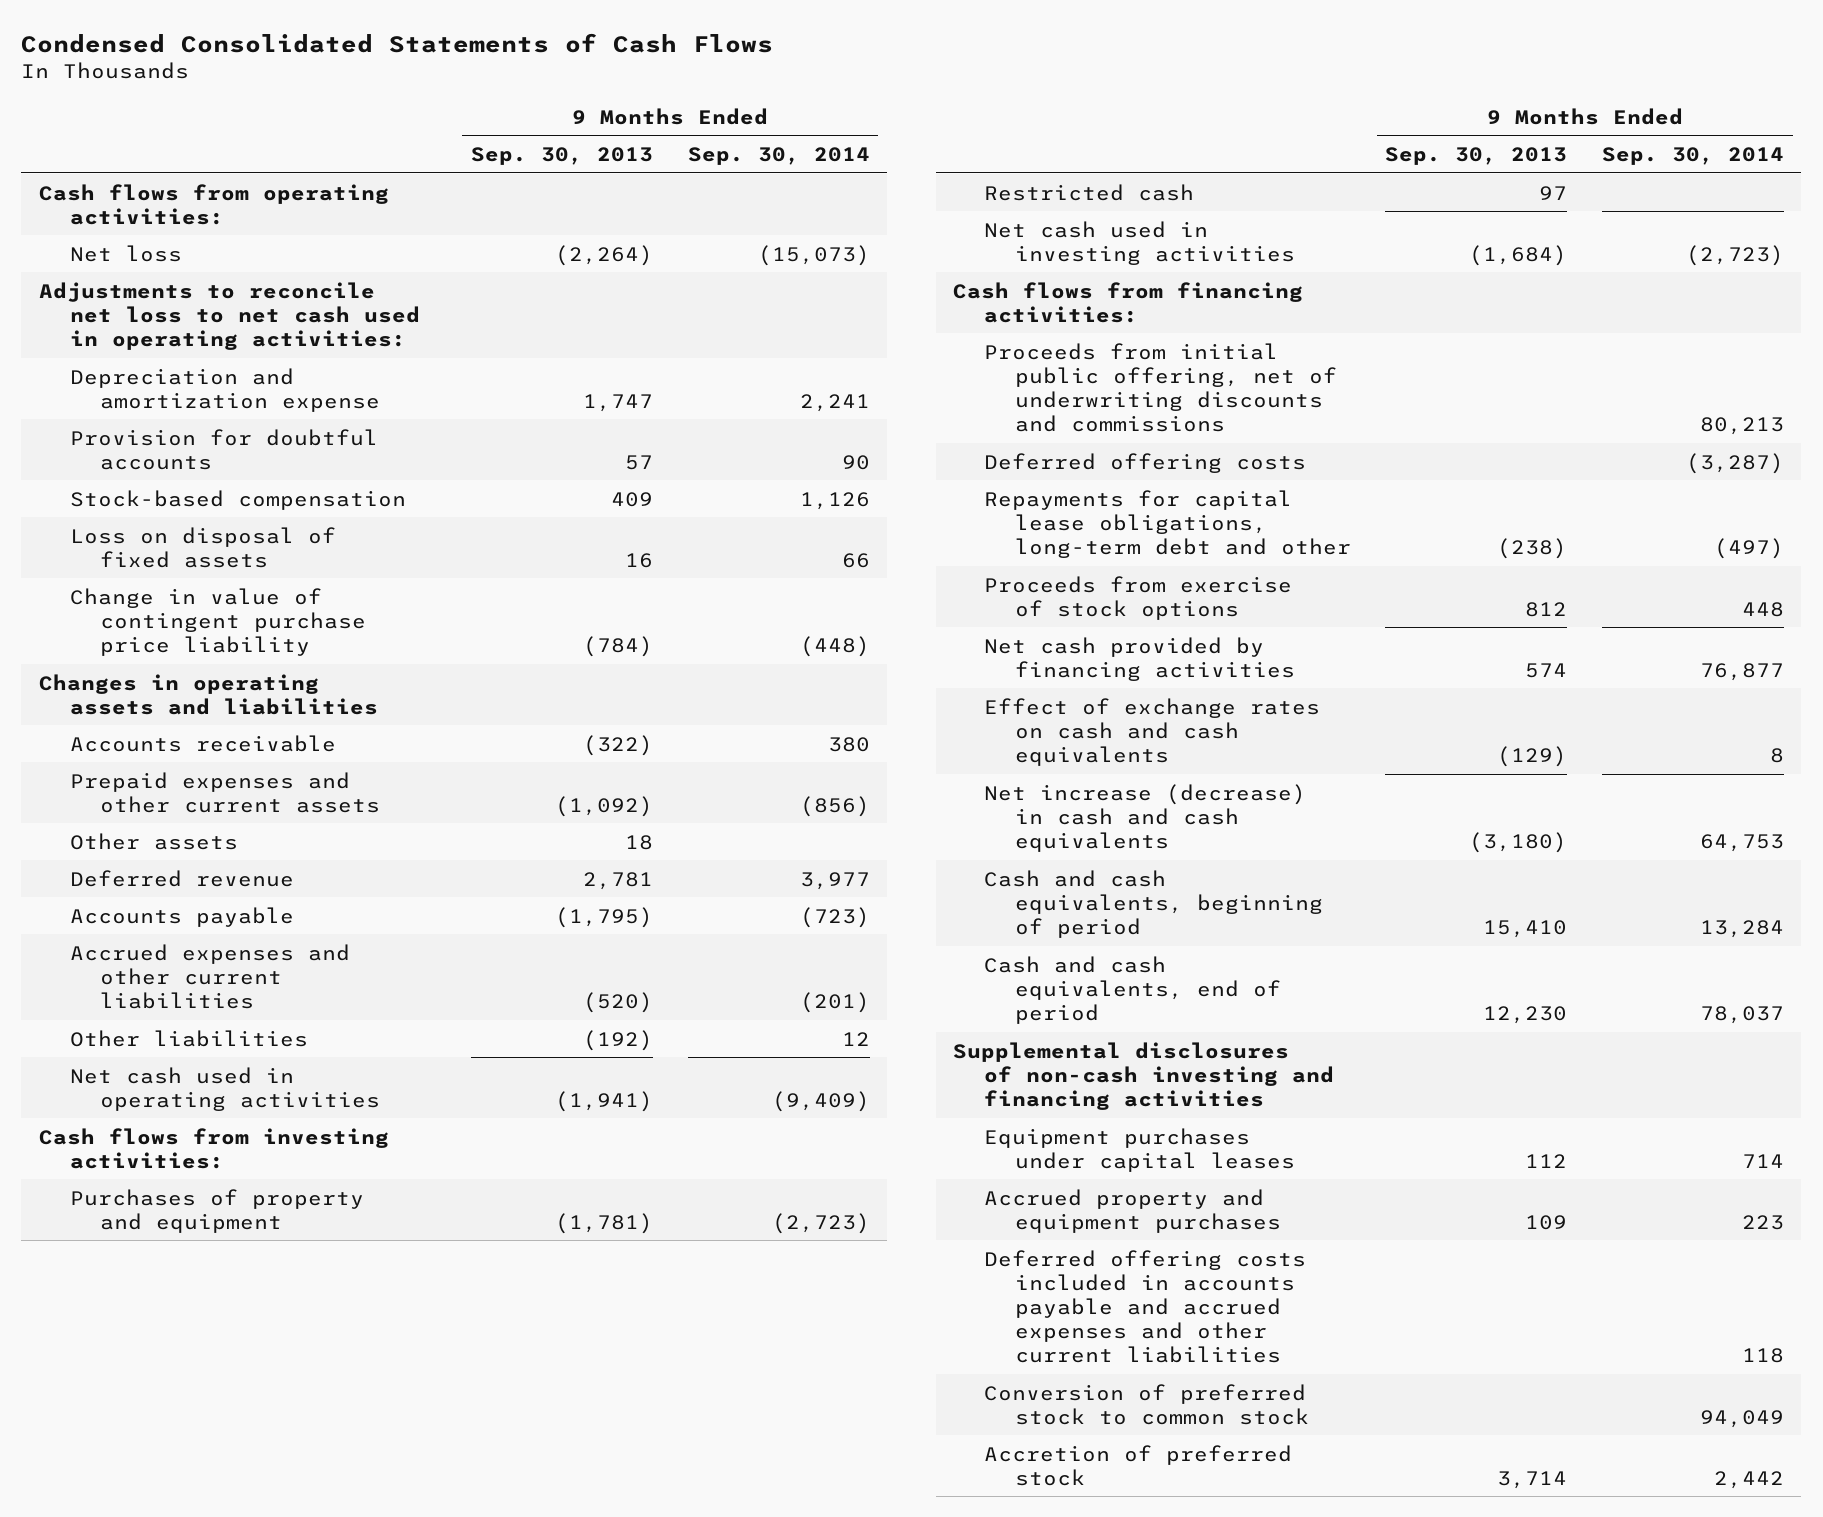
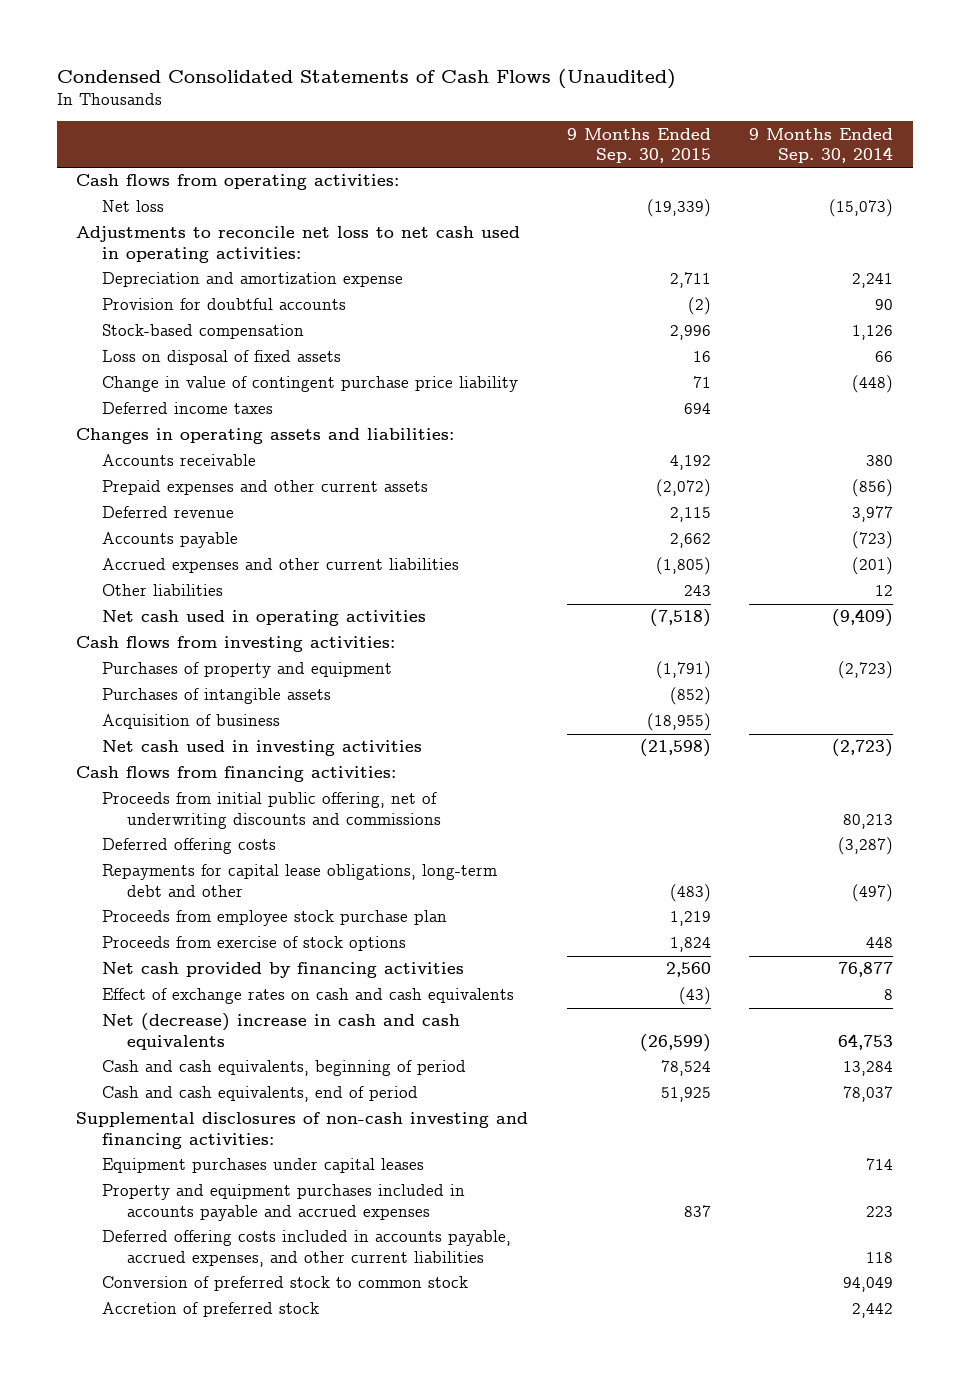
- Condensed Consolidated Statements of Cash Flows
+ Condensed Consolidated Statements of Cash Flows (Unaudited)
- | 9 Months Ended Sep. 30, 2013 | 9 Months Ended Sep. 30, 2014
+ | 9 Months Ended Sep. 30, 2015 | 9 Months Ended Sep. 30, 2014
- Changes in operating assets and liabilities
+ Deferred income taxes | 694 |
+ Changes in operating assets and liabilities:
- Other assets | 18 |
- Restricted cash | 97 |
+ Purchases of intangible assets | (852) |
+ Acquisition of business | (18,955) |
+ Proceeds from employee stock purchase plan | 1,219 |
- Net increase (decrease) in cash and cash equivalents | (3,180) | 64,753
+ Net (decrease) increase in cash and cash equivalents | (26,599) | 64,753
- Supplemental disclosures of non-cash investing and financing activities
+ Supplemental disclosures of non-cash investing and financing activities:
- Accrued property and equipment purchases | 109 | 223
- Deferred offering costs included in accounts payable and accrued expenses and other current liabilities | | 118
+ Property and equipment purchases included in accounts payable and accrued expenses | 837 | 223
+ Deferred offering costs included in accounts payable, accrued expenses, and other current liabilities | | 118

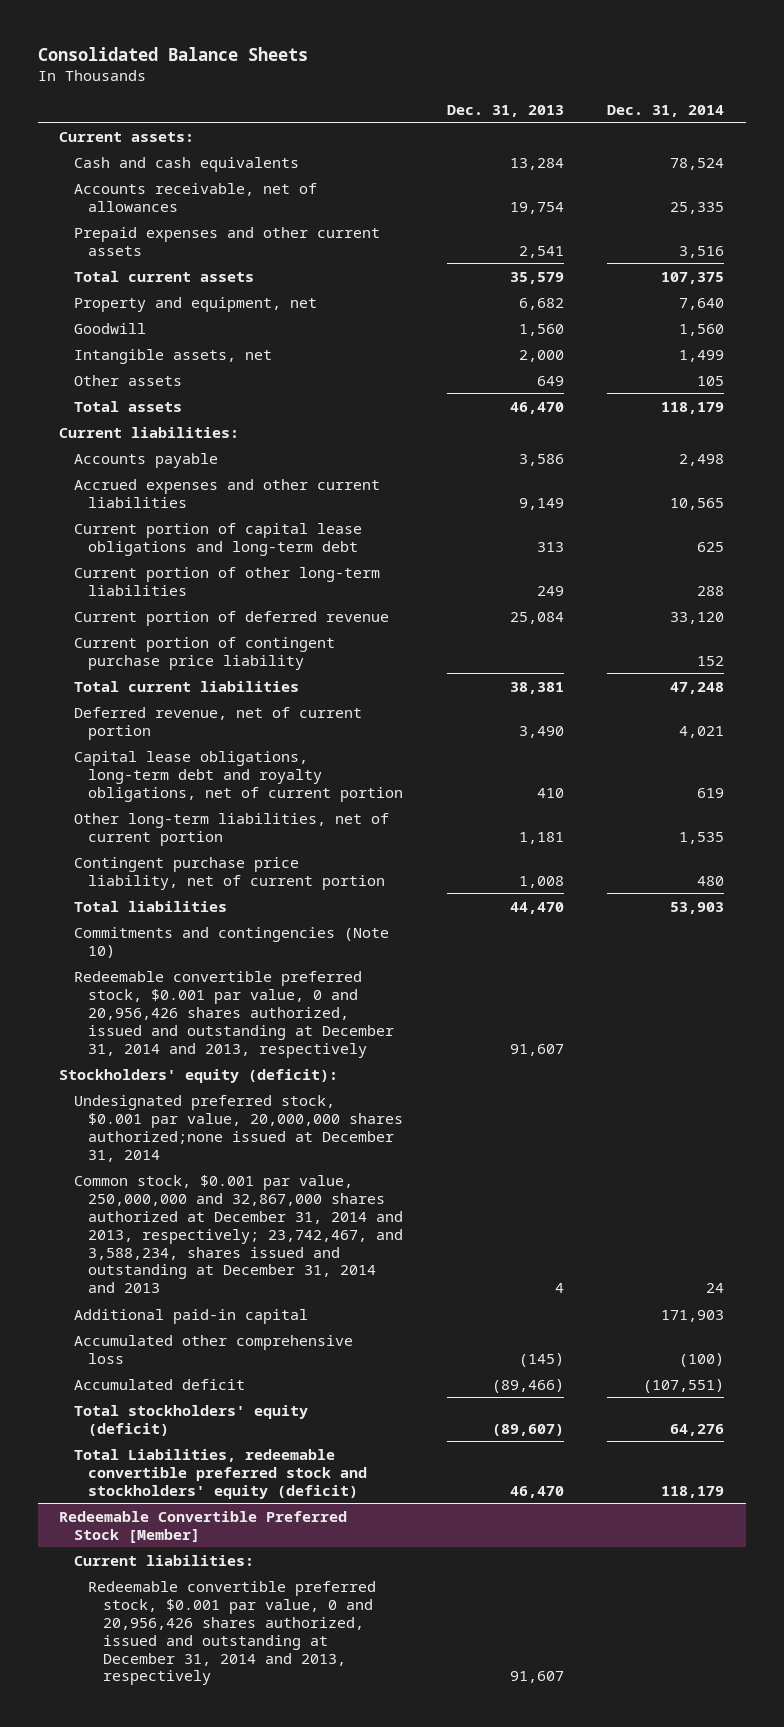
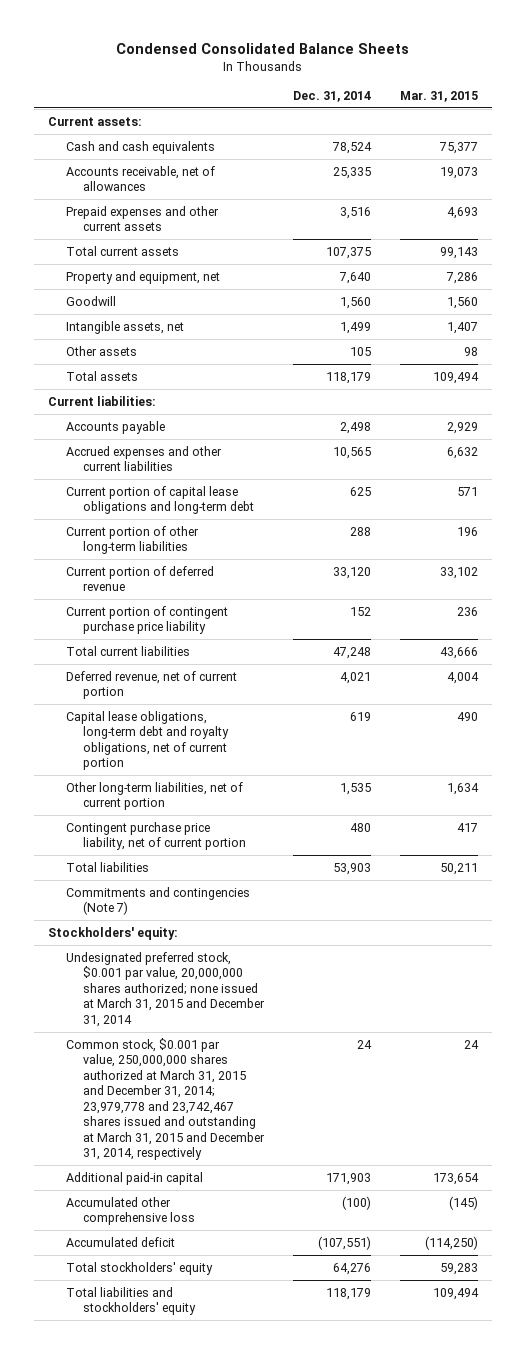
- Consolidated Balance Sheets
+ Condensed Consolidated Balance Sheets
- | Dec. 31, 2013 | Dec. 31, 2014
+ | Dec. 31, 2014 | Mar. 31, 2015
- Commitments and contingencies (Note 10)
- Redeemable convertible preferred stock, $0.001 par value, 0 and 20,956,426 shares authorized, issued and outstanding at December 31, 2014 and 2013, respectively | 91,607 |
- Stockholders' equity (deficit):
- Undesignated preferred stock, $0.001 par value, 20,000,000 shares authorized;none issued at December 31, 2014
- Common stock, $0.001 par value, 250,000,000 and 32,867,000 shares authorized at December 31, 2014 and 2013, respectively; 23,742,467, and 3,588,234, shares issued and outstanding at December 31, 2014 and 2013 | 4 | 24
+ Commitments and contingencies (Note 7)
+ Stockholders' equity:
+ Undesignated preferred stock, $0.001 par value, 20,000,000 shares authorized; none issued at March 31, 2015 and December 31, 2014
+ Common stock, $0.001 par value, 250,000,000 shares authorized at March 31, 2015 and December 31, 2014; 23,979,778 and 23,742,467 shares issued and outstanding at March 31, 2015 and December 31, 2014, respectively | 24 | 24
- Total stockholders' equity (deficit) | (89,607) | 64,276
- Total Liabilities, redeemable convertible preferred stock and stockholders' equity (deficit) | 46,470 | 118,179
- Redeemable Convertible Preferred Stock [Member]
- Current liabilities:
- Redeemable convertible preferred stock, $0.001 par value, 0 and 20,956,426 shares authorized, issued and outstanding at December 31, 2014 and 2013, respectively | 91,607 |
+ Total stockholders' equity | 64,276 | 59,283
+ Total liabilities and stockholders' equity | 118,179 | 109,494

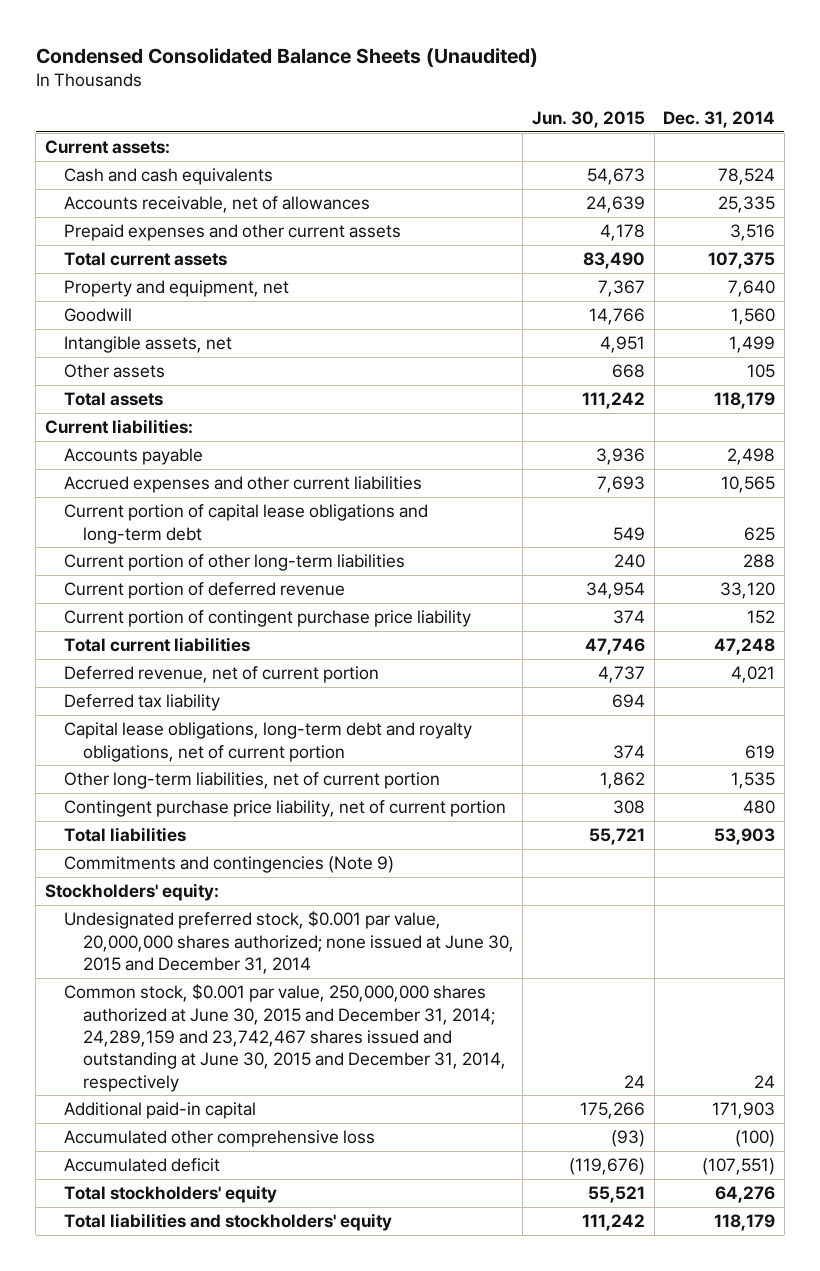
- Condensed Consolidated Balance Sheets
+ Condensed Consolidated Balance Sheets (Unaudited)
- | Dec. 31, 2014 | Mar. 31, 2015
+ | Jun. 30, 2015 | Dec. 31, 2014
+ Deferred tax liability | 694 |
- Commitments and contingencies (Note 7)
+ Commitments and contingencies (Note 9)
- Undesignated preferred stock, $0.001 par value, 20,000,000 shares authorized; none issued at March 31, 2015 and December 31, 2014
- Common stock, $0.001 par value, 250,000,000 shares authorized at March 31, 2015 and December 31, 2014; 23,979,778 and 23,742,467 shares issued and outstanding at March 31, 2015 and December 31, 2014, respectively | 24 | 24
+ Undesignated preferred stock, $0.001 par value, 20,000,000 shares authorized; none issued at June 30, 2015 and December 31, 2014
+ Common stock, $0.001 par value, 250,000,000 shares authorized at June 30, 2015 and December 31, 2014; 24,289,159 and 23,742,467 shares issued and outstanding at June 30, 2015 and December 31, 2014, respectively | 24 | 24

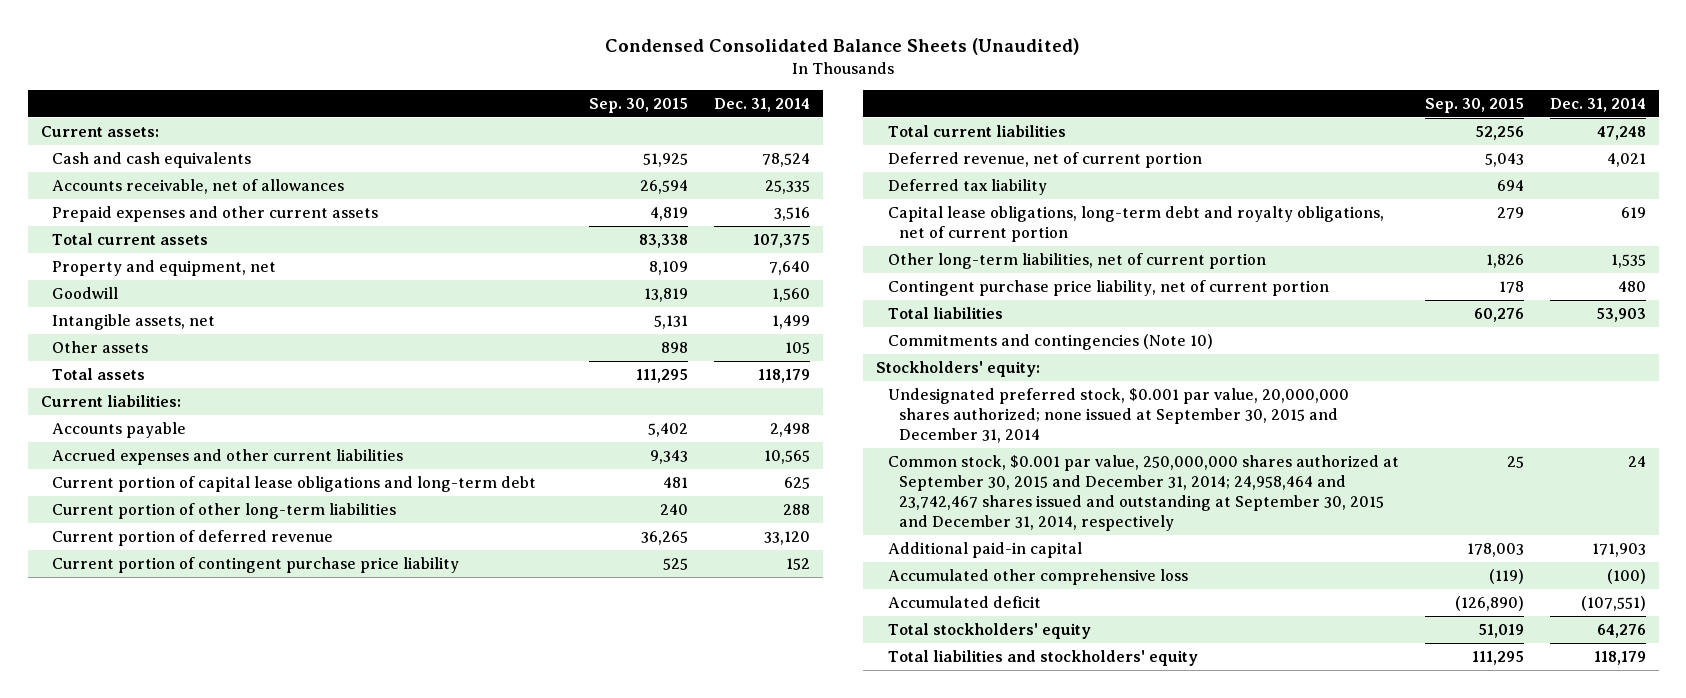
- | Jun. 30, 2015 | Dec. 31, 2014
+ | Sep. 30, 2015 | Dec. 31, 2014
- Commitments and contingencies (Note 9)
+ Commitments and contingencies (Note 10)
- Undesignated preferred stock, $0.001 par value, 20,000,000 shares authorized; none issued at June 30, 2015 and December 31, 2014
- Common stock, $0.001 par value, 250,000,000 shares authorized at June 30, 2015 and December 31, 2014; 24,289,159 and 23,742,467 shares issued and outstanding at June 30, 2015 and December 31, 2014, respectively | 24 | 24
+ Undesignated preferred stock, $0.001 par value, 20,000,000 shares authorized; none issued at September 30, 2015 and December 31, 2014
+ Common stock, $0.001 par value, 250,000,000 shares authorized at September 30, 2015 and December 31, 2014; 24,958,464 and 23,742,467 shares issued and outstanding at September 30, 2015 and December 31, 2014, respectively | 25 | 24

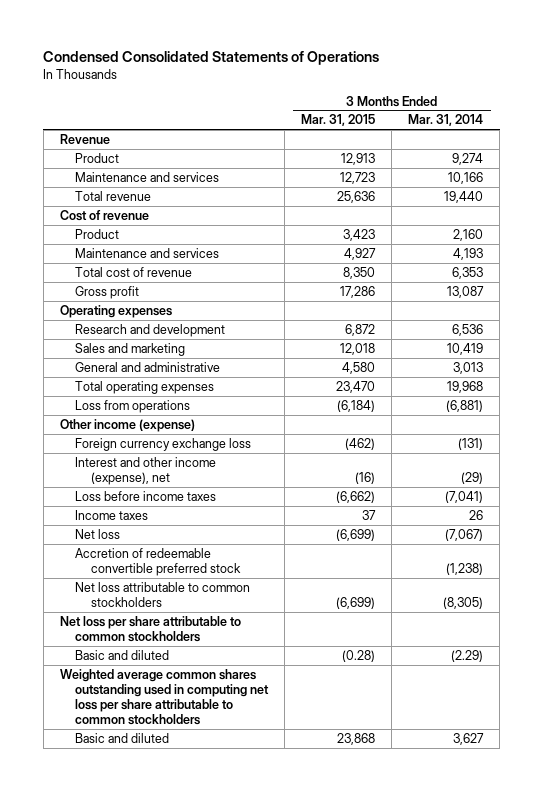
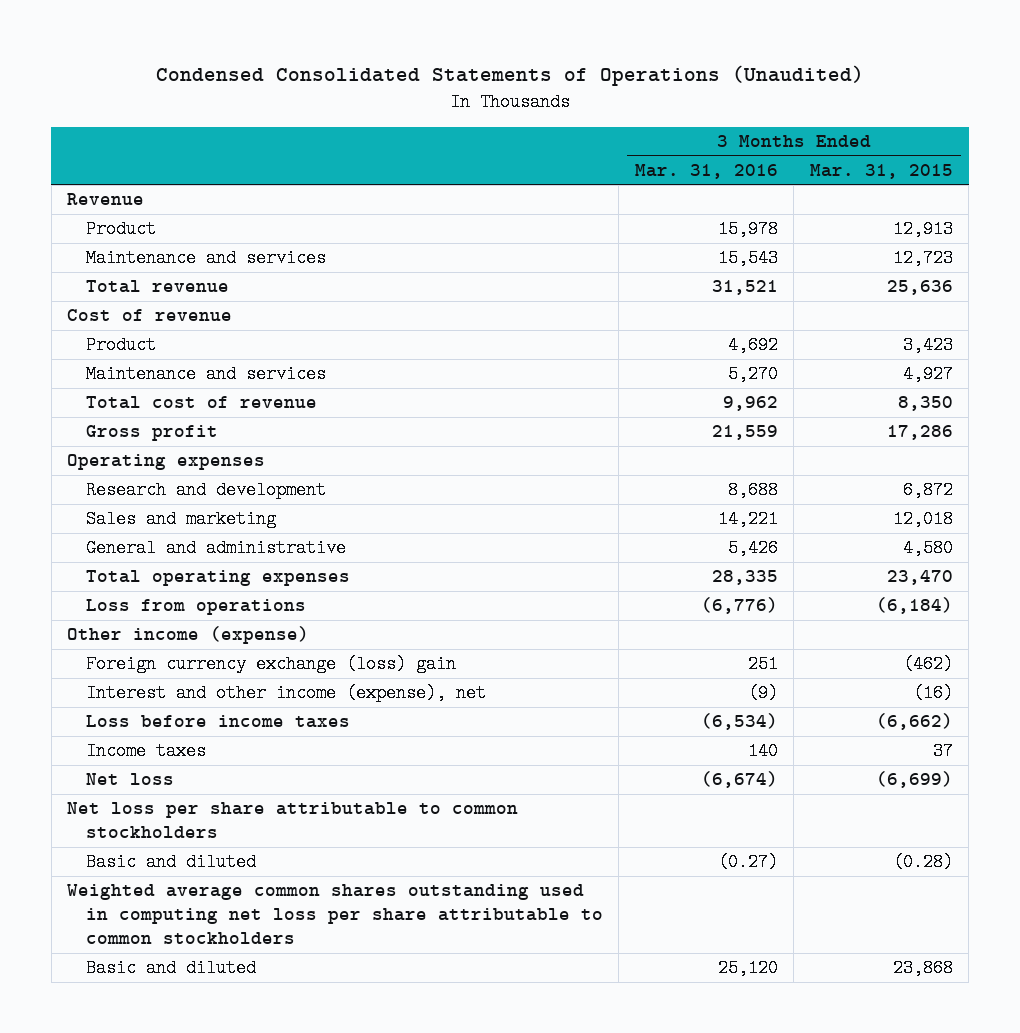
- Condensed Consolidated Statements of Operations
+ Condensed Consolidated Statements of Operations (Unaudited)
- | 3 Months Ended Mar. 31, 2015 | 3 Months Ended Mar. 31, 2014
+ | 3 Months Ended Mar. 31, 2016 | 3 Months Ended Mar. 31, 2015
- Foreign currency exchange loss | (462) | (131)
+ Foreign currency exchange (loss) gain | 251 | (462)
- Accretion of redeemable convertible preferred stock | | (1,238)
- Net loss attributable to common stockholders | (6,699) | (8,305)

